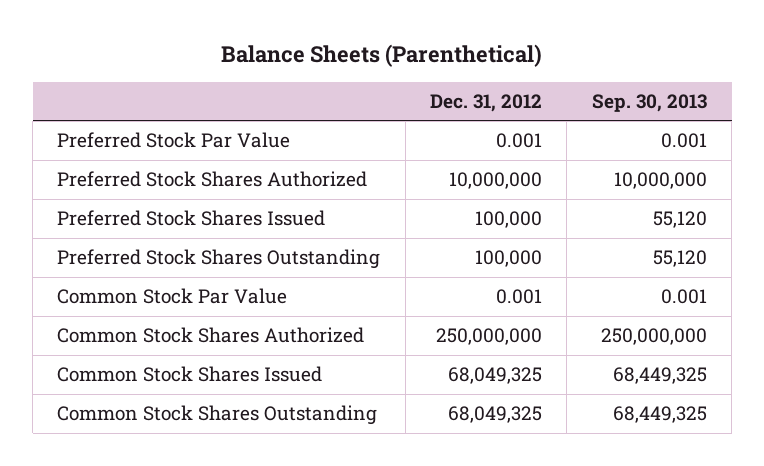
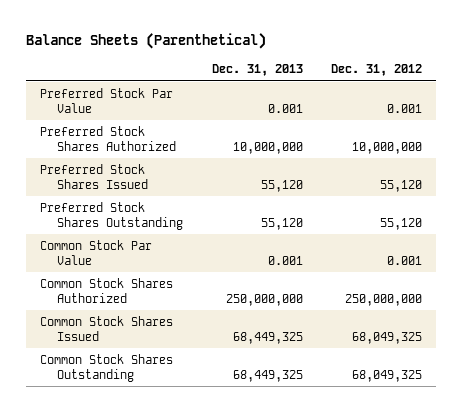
- | Dec. 31, 2012 | Sep. 30, 2013
+ | Dec. 31, 2013 | Dec. 31, 2012
- Preferred Stock Shares Issued | 100,000 | 55,120
- Preferred Stock Shares Outstanding | 100,000 | 55,120
+ Preferred Stock Shares Issued | 55,120 | 55,120
+ Preferred Stock Shares Outstanding | 55,120 | 55,120

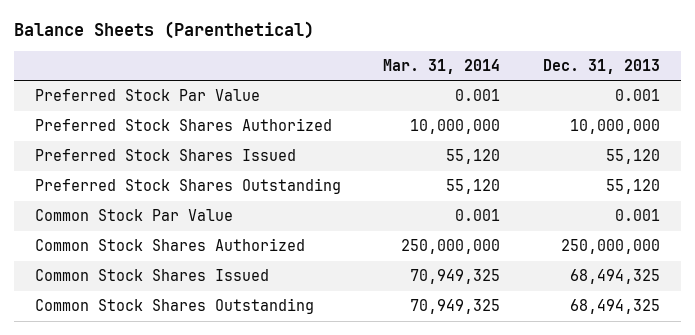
- | Dec. 31, 2013 | Dec. 31, 2012
+ | Mar. 31, 2014 | Dec. 31, 2013
- Common Stock Shares Issued | 68,449,325 | 68,049,325
- Common Stock Shares Outstanding | 68,449,325 | 68,049,325
+ Common Stock Shares Issued | 70,949,325 | 68,494,325
+ Common Stock Shares Outstanding | 70,949,325 | 68,494,325

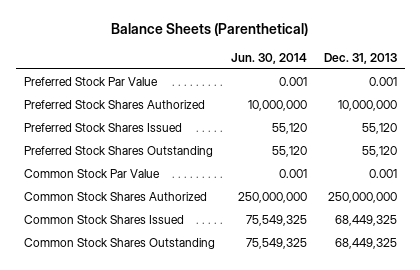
- | Mar. 31, 2014 | Dec. 31, 2013
+ | Jun. 30, 2014 | Dec. 31, 2013
- Common Stock Shares Issued | 70,949,325 | 68,494,325
- Common Stock Shares Outstanding | 70,949,325 | 68,494,325
+ Common Stock Shares Issued | 75,549,325 | 68,449,325
+ Common Stock Shares Outstanding | 75,549,325 | 68,449,325

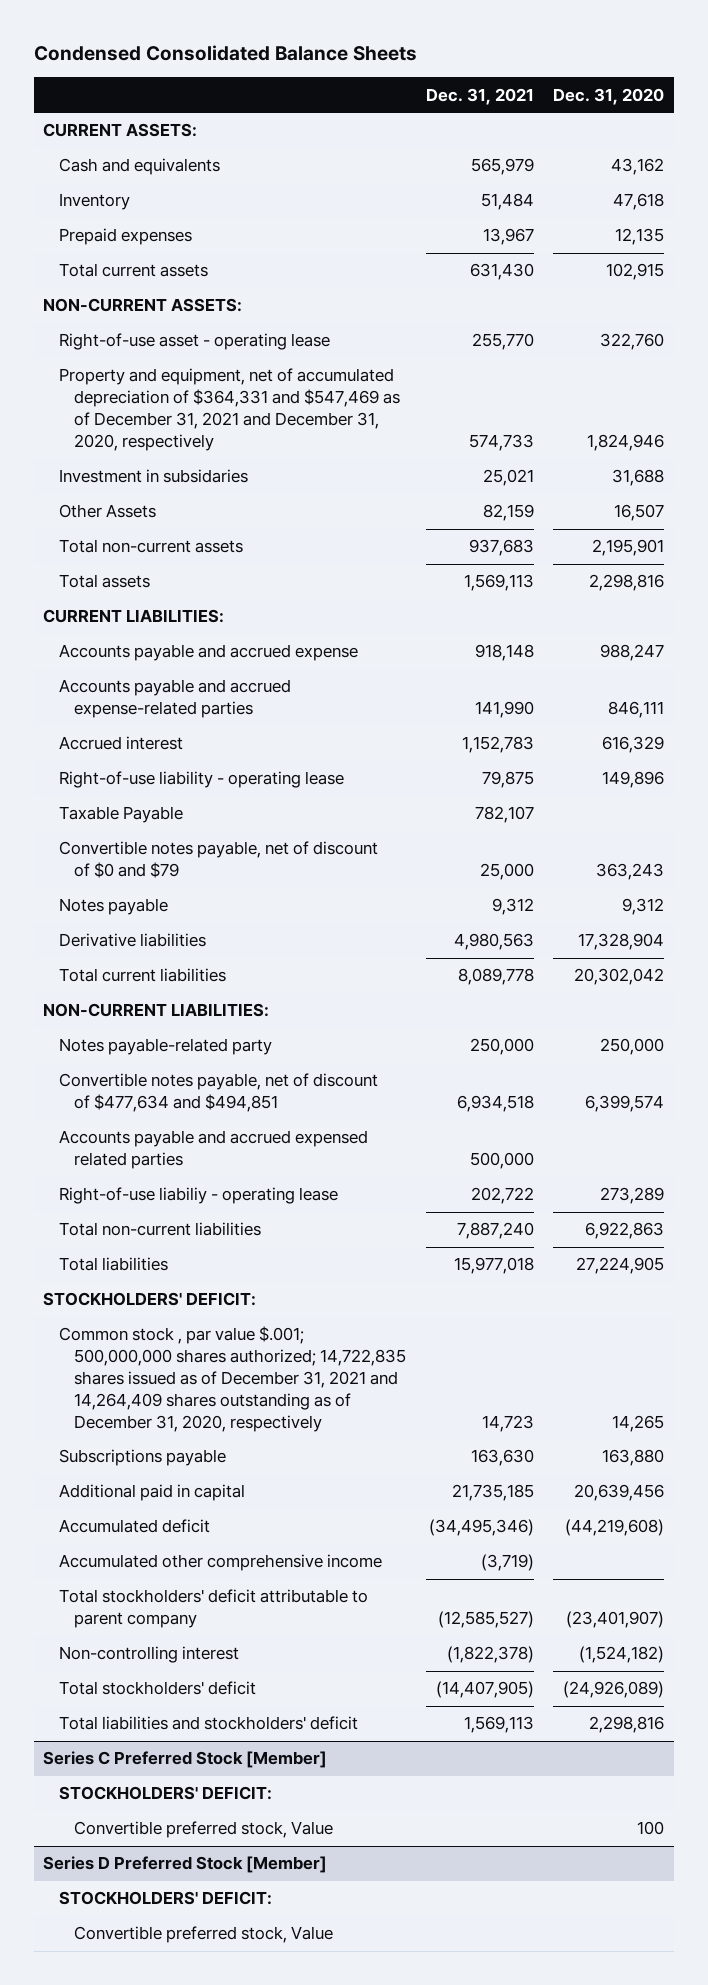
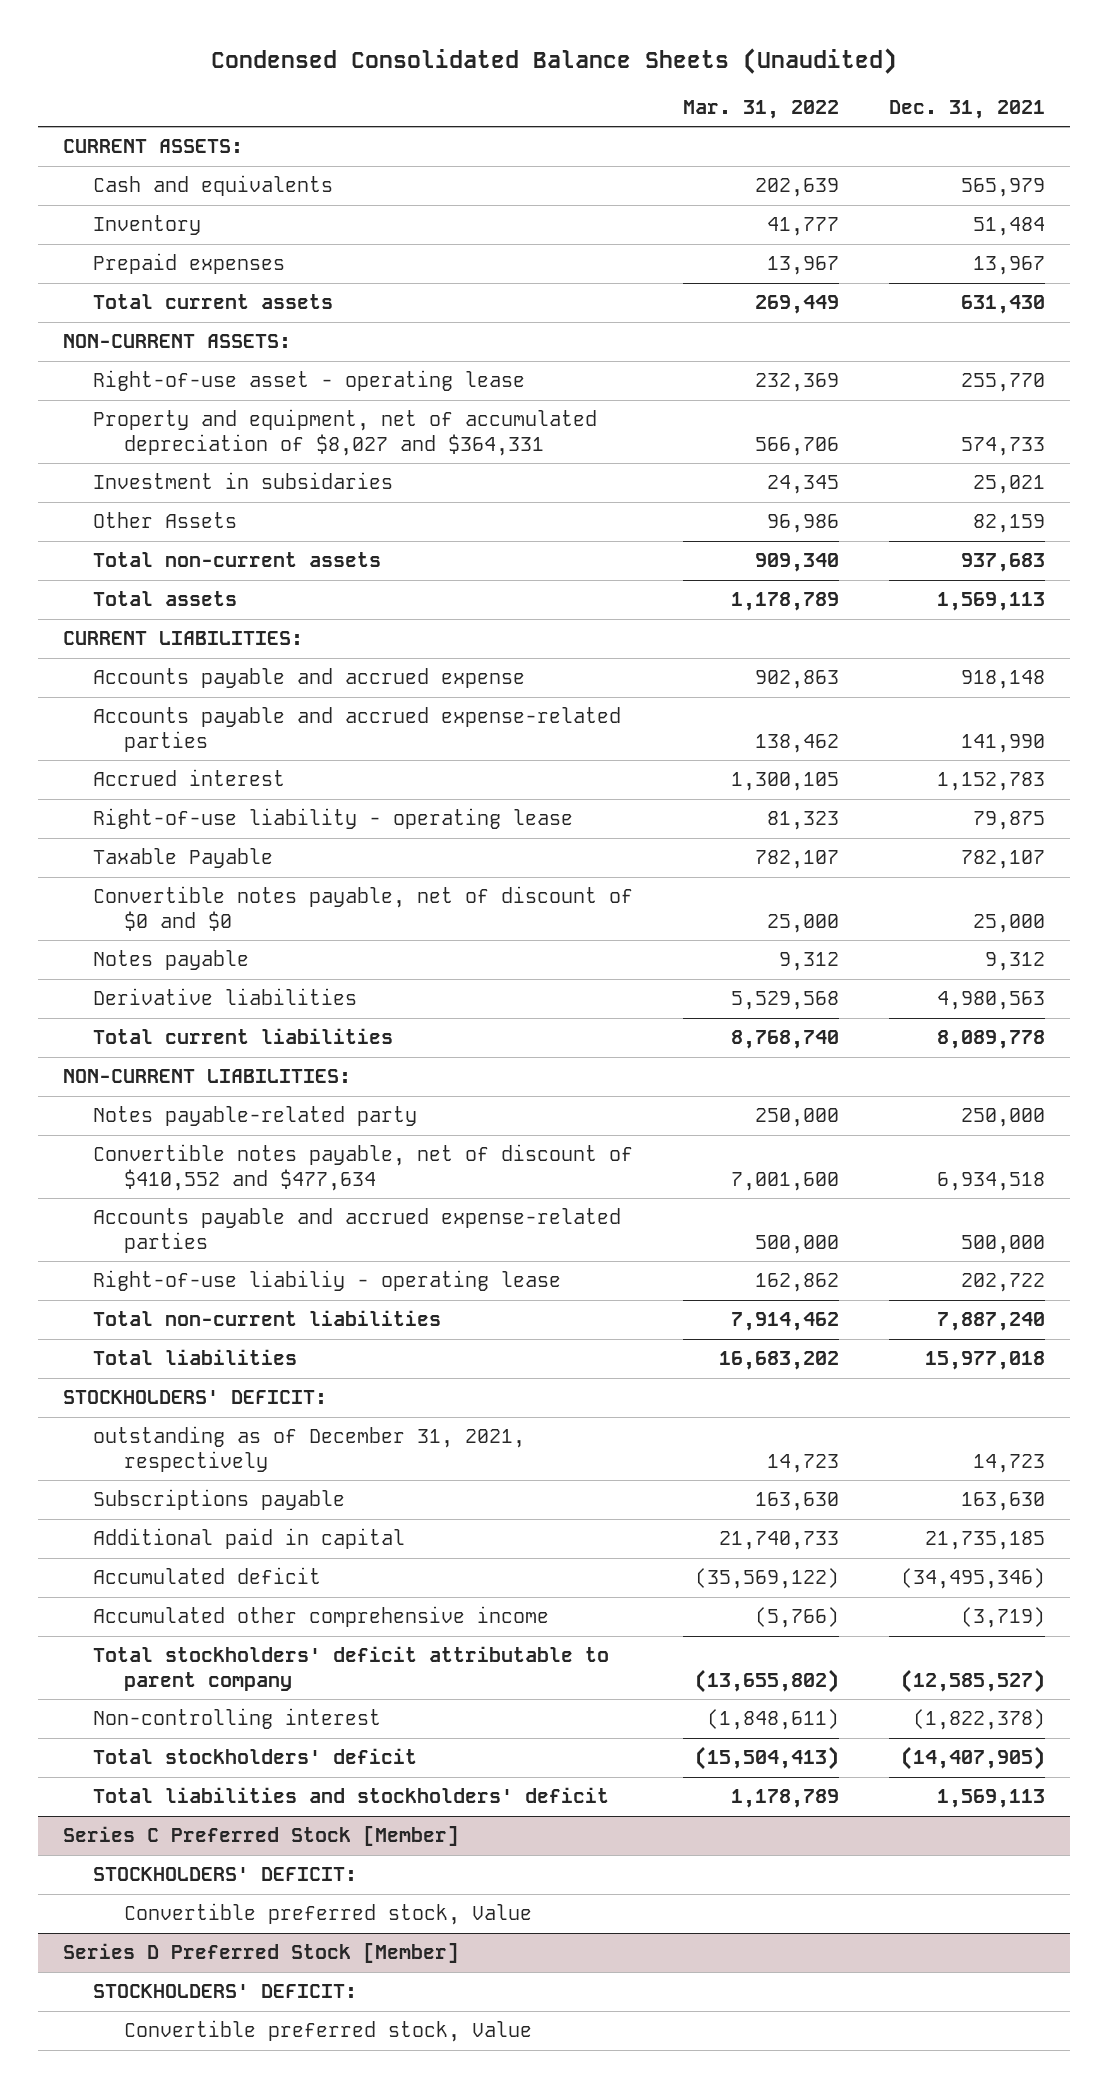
- Condensed Consolidated Balance Sheets
+ Condensed Consolidated Balance Sheets (Unaudited)
- | Dec. 31, 2021 | Dec. 31, 2020
+ | Mar. 31, 2022 | Dec. 31, 2021
- Property and equipment, net of accumulated depreciation of $364,331 and $547,469 as of December 31, 2021 and December 31, 2020, respectively | 574,733 | 1,824,946
+ Property and equipment, net of accumulated depreciation of $8,027 and $364,331 | 566,706 | 574,733
- Convertible notes payable, net of discount of $0 and $79 | 25,000 | 363,243
+ Convertible notes payable, net of discount of $0 and $0 | 25,000 | 25,000
- Convertible notes payable, net of discount of $477,634 and $494,851 | 6,934,518 | 6,399,574
- Accounts payable and accrued expensed related parties | 500,000 |
+ Convertible notes payable, net of discount of $410,552 and $477,634 | 7,001,600 | 6,934,518
+ Accounts payable and accrued expense-related parties | 500,000 | 500,000
- Common stock , par value $.001; 500,000,000 shares authorized; 14,722,835 shares issued as of December 31, 2021 and 14,264,409 shares outstanding as of December 31, 2020, respectively | 14,723 | 14,265
+ outstanding as of December 31, 2021, respectively | 14,723 | 14,723

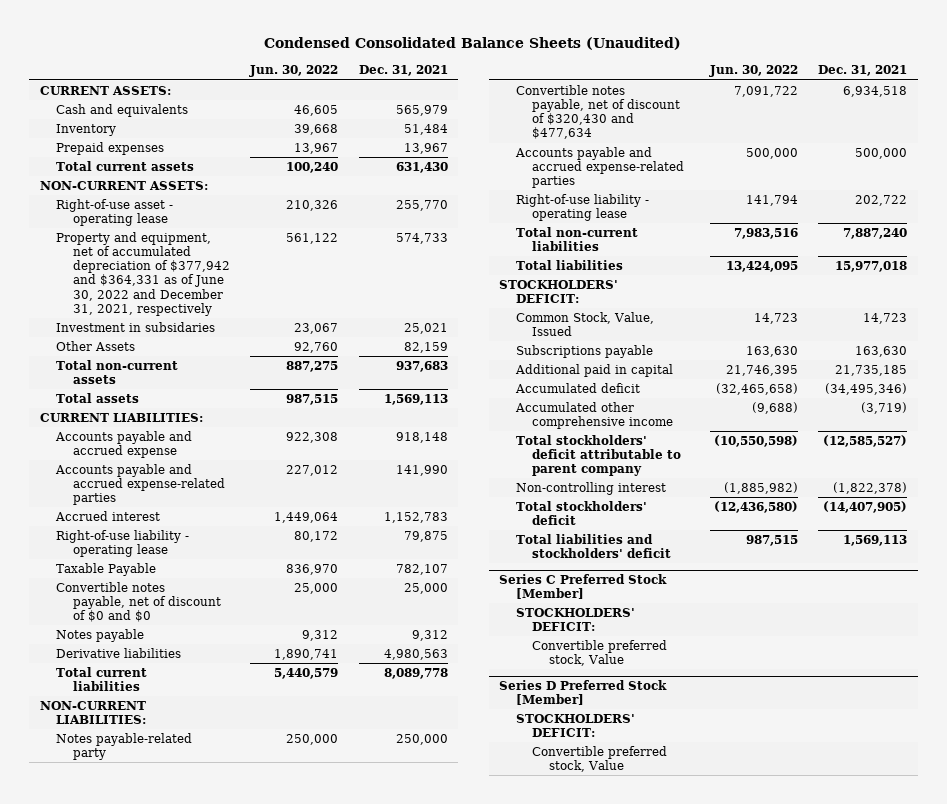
- | Mar. 31, 2022 | Dec. 31, 2021
+ | Jun. 30, 2022 | Dec. 31, 2021
- Property and equipment, net of accumulated depreciation of $8,027 and $364,331 | 566,706 | 574,733
+ Property and equipment, net of accumulated depreciation of $377,942 and $364,331 as of June 30, 2022 and December 31, 2021, respectively | 561,122 | 574,733
- Convertible notes payable, net of discount of $410,552 and $477,634 | 7,001,600 | 6,934,518
+ Convertible notes payable, net of discount of $320,430 and $477,634 | 7,091,722 | 6,934,518
- Right-of-use liabiliy - operating lease | 162,862 | 202,722
+ Right-of-use liability - operating lease | 141,794 | 202,722
- outstanding as of December 31, 2021, respectively | 14,723 | 14,723
+ Common Stock, Value, Issued | 14,723 | 14,723

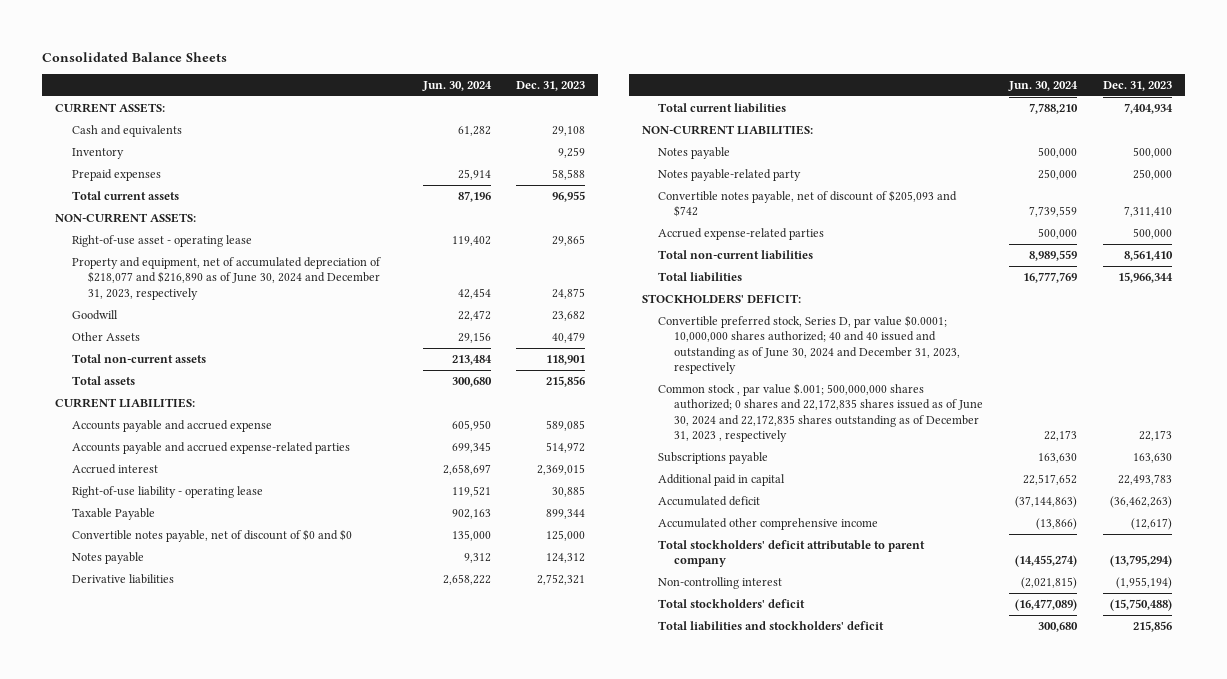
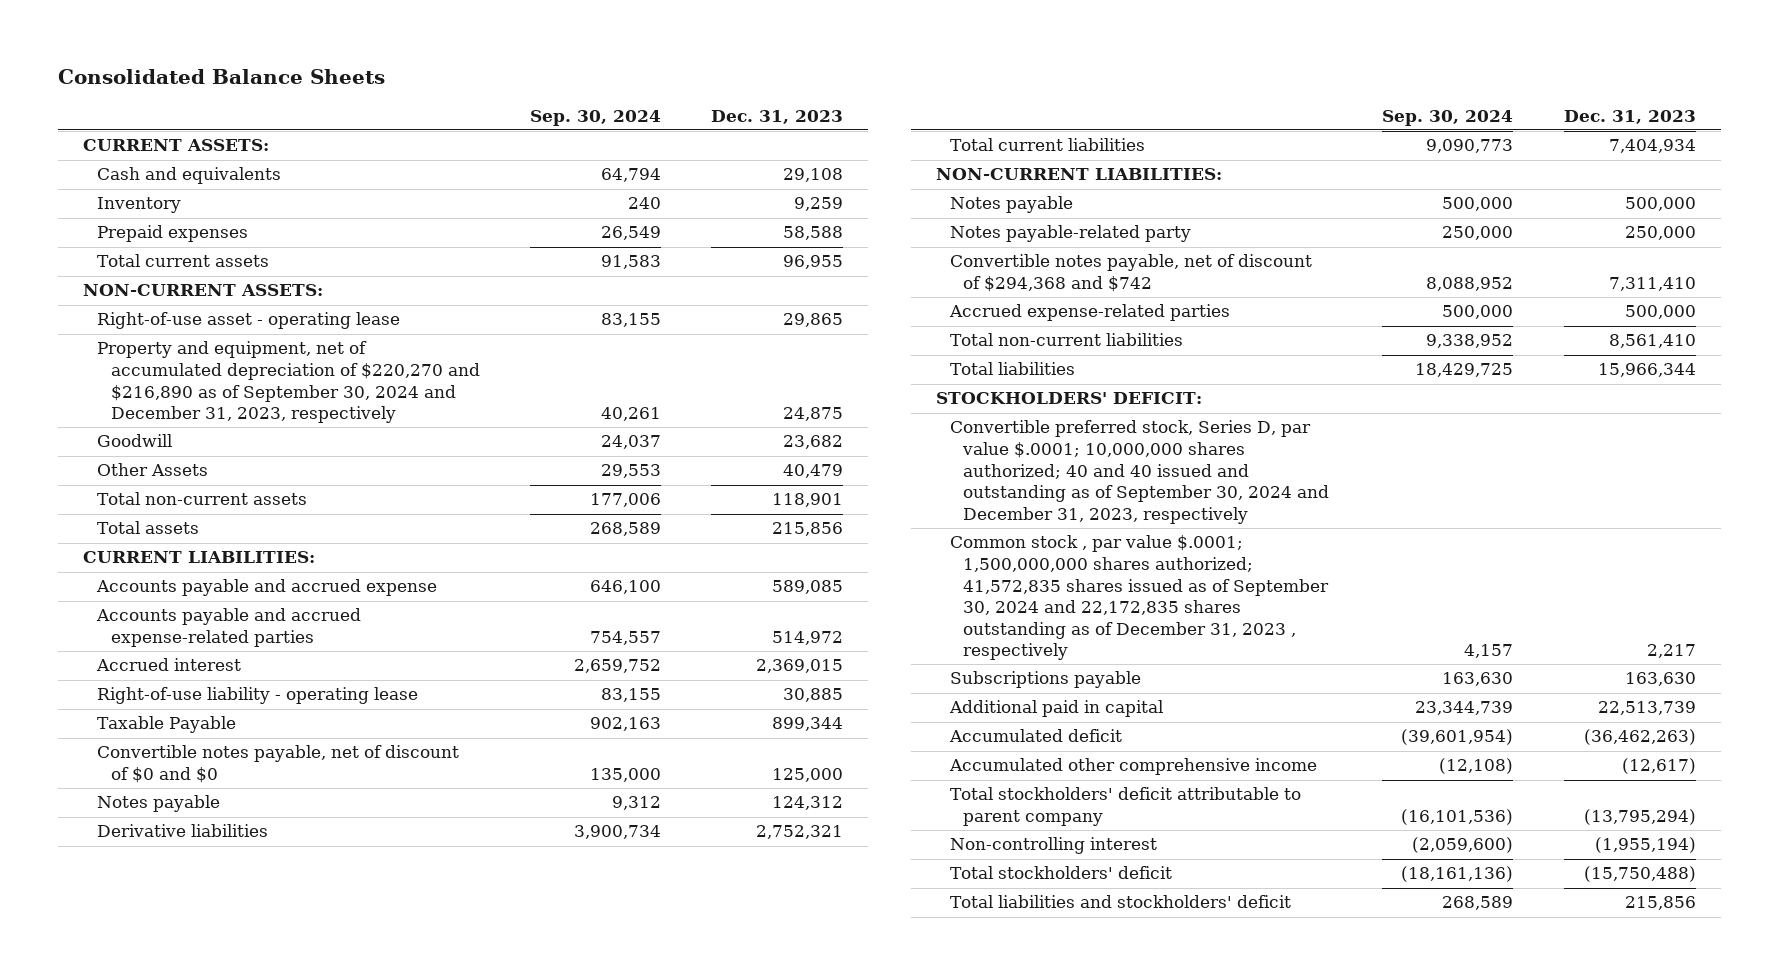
- | Jun. 30, 2024 | Dec. 31, 2023
+ | Sep. 30, 2024 | Dec. 31, 2023
- Property and equipment, net of accumulated depreciation of $218,077 and $216,890 as of June 30, 2024 and December 31, 2023, respectively | 42,454 | 24,875
+ Property and equipment, net of accumulated depreciation of $220,270 and $216,890 as of September 30, 2024 and December 31, 2023, respectively | 40,261 | 24,875
- Convertible notes payable, net of discount of $205,093 and $742 | 7,739,559 | 7,311,410
+ Convertible notes payable, net of discount of $294,368 and $742 | 8,088,952 | 7,311,410
- Convertible preferred stock, Series D, par value $0.0001; 10,000,000 shares authorized; 40 and 40 issued and outstanding as of June 30, 2024 and December 31, 2023, respectively
- Common stock , par value $.001; 500,000,000 shares authorized; 0 shares and 22,172,835 shares issued as of June 30, 2024 and 22,172,835 shares outstanding as of December 31, 2023 , respectively | 22,173 | 22,173
+ Convertible preferred stock, Series D, par value $.0001; 10,000,000 shares authorized; 40 and 40 issued and outstanding as of September 30, 2024 and December 31, 2023, respectively
+ Common stock , par value $.0001; 1,500,000,000 shares authorized; 41,572,835 shares issued as of September 30, 2024 and 22,172,835 shares outstanding as of December 31, 2023 , respectively | 4,157 | 2,217
- Additional paid in capital | 22,517,652 | 22,493,783
+ Additional paid in capital | 23,344,739 | 22,513,739

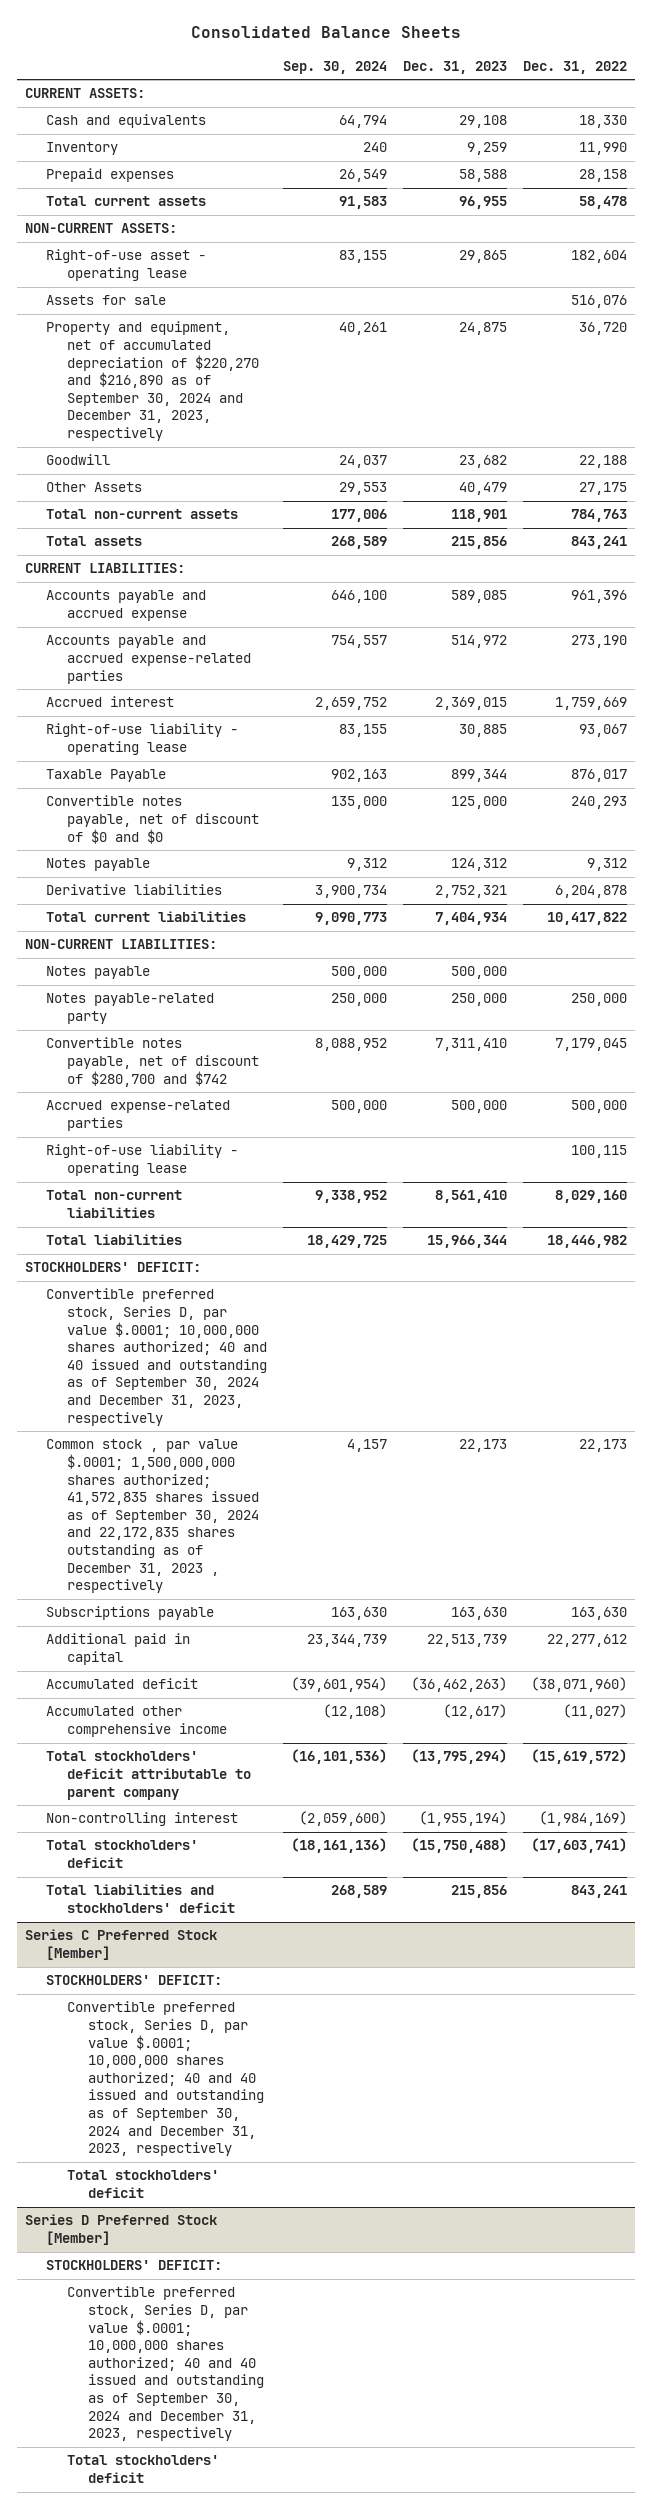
- | Sep. 30, 2024 | Dec. 31, 2023
+ | Sep. 30, 2024 | Dec. 31, 2023 | Dec. 31, 2022
+ Assets for sale | | | 516,076
- Convertible notes payable, net of discount of $294,368 and $742 | 8,088,952 | 7,311,410
+ Convertible notes payable, net of discount of $280,700 and $742 | 8,088,952 | 7,311,410 | 7,179,045
+ Right-of-use liability - operating lease | | | 100,115
- Common stock , par value $.0001; 1,500,000,000 shares authorized; 41,572,835 shares issued as of September 30, 2024 and 22,172,835 shares outstanding as of December 31, 2023 , respectively | 4,157 | 2,217
+ Common stock , par value $.0001; 1,500,000,000 shares authorized; 41,572,835 shares issued as of September 30, 2024 and 22,172,835 shares outstanding as of December 31, 2023 , respectively | 4,157 | 22,173 | 22,173
+ Series C Preferred Stock [Member]
+ STOCKHOLDERS' DEFICIT:
+ Convertible preferred stock, Series D, par value $.0001; 10,000,000 shares authorized; 40 and 40 issued and outstanding as of September 30, 2024 and December 31, 2023, respectively
+ Total stockholders' deficit
+ Series D Preferred Stock [Member]
+ STOCKHOLDERS' DEFICIT:
+ Convertible preferred stock, Series D, par value $.0001; 10,000,000 shares authorized; 40 and 40 issued and outstanding as of September 30, 2024 and December 31, 2023, respectively
+ Total stockholders' deficit

